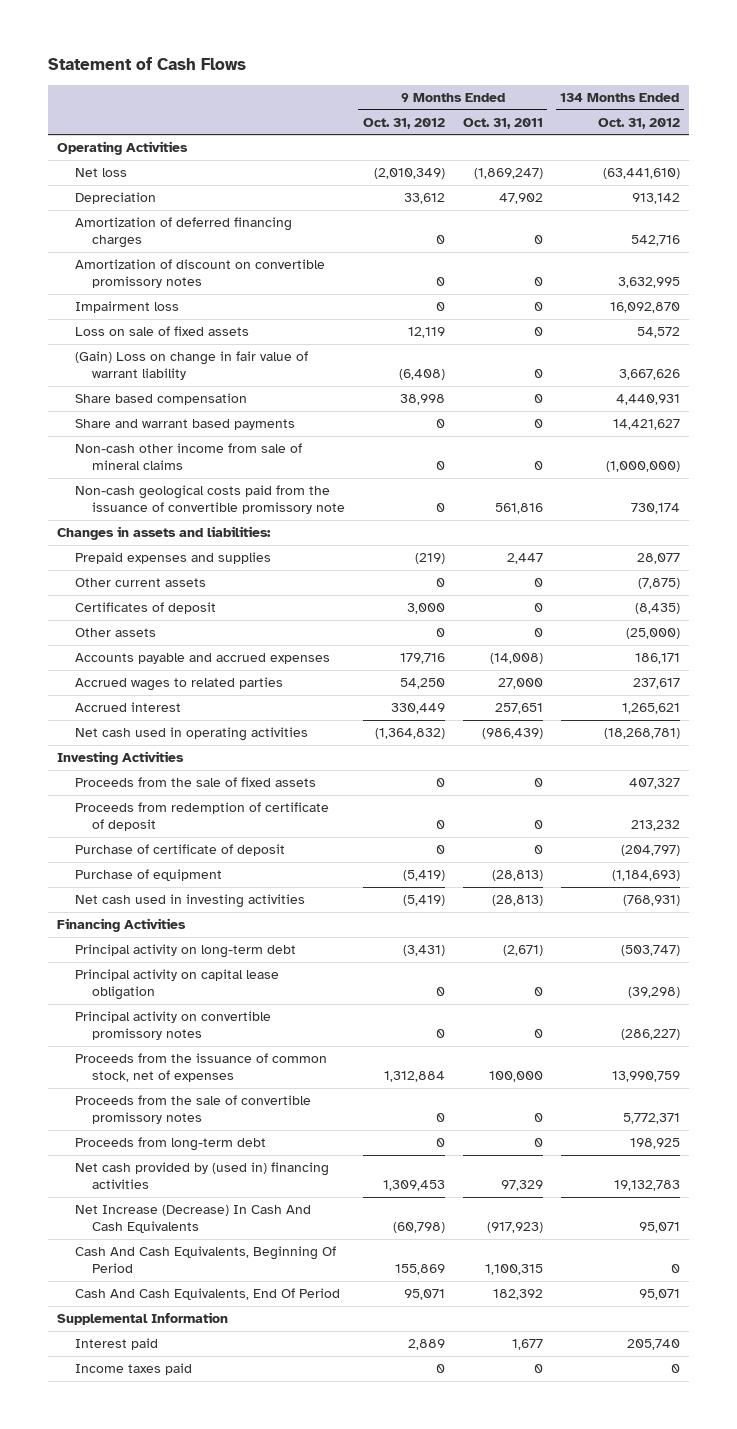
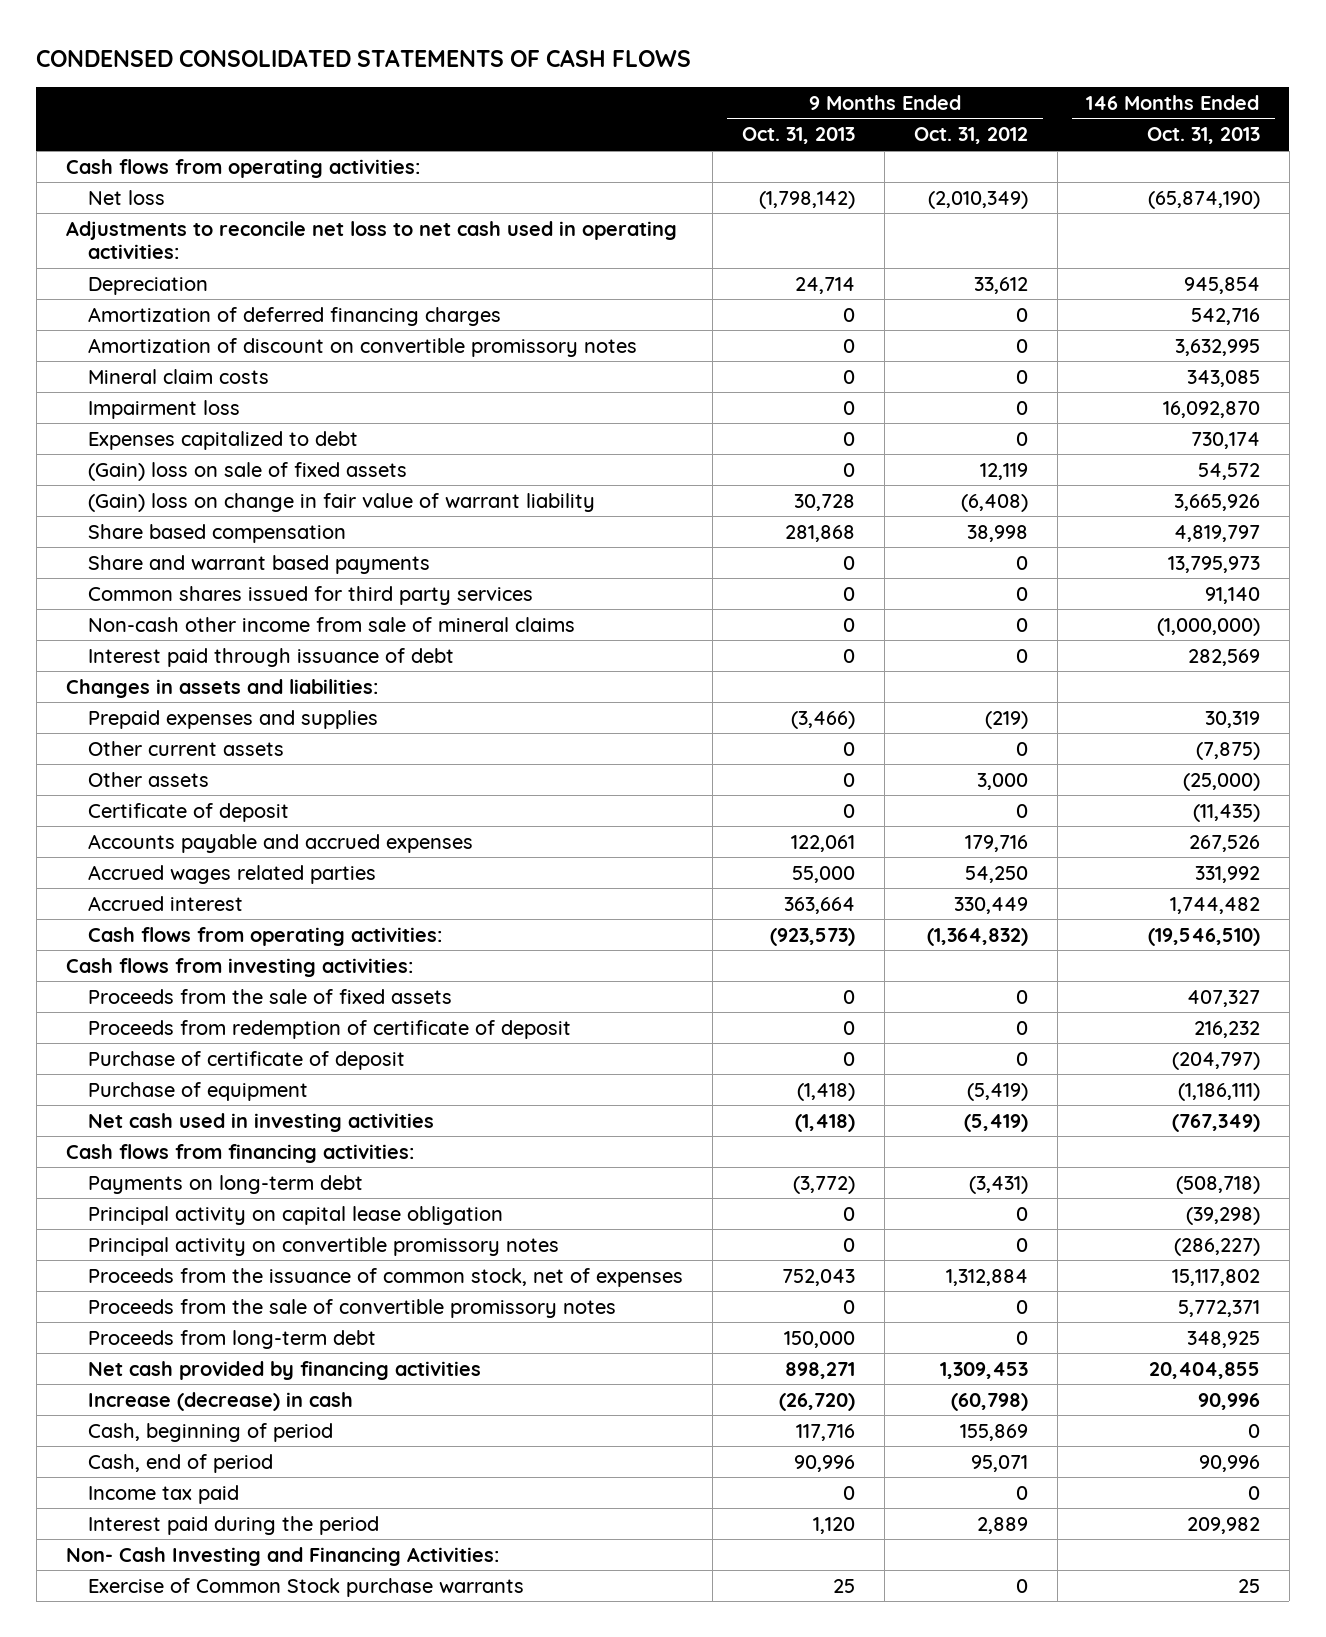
- Statement of Cash Flows
+ CONDENSED CONSOLIDATED STATEMENTS OF CASH FLOWS
- | 9 Months Ended Oct. 31, 2012 | 9 Months Ended Oct. 31, 2011 | 134 Months Ended Oct. 31, 2012
+ | 9 Months Ended Oct. 31, 2013 | 9 Months Ended Oct. 31, 2012 | 146 Months Ended Oct. 31, 2013
- Operating Activities
+ Cash flows from operating activities:
+ Adjustments to reconcile net loss to net cash used in operating activities:
+ Mineral claim costs | 0 | 0 | 343,085
- Loss on sale of fixed assets | 12,119 | 0 | 54,572
- (Gain) Loss on change in fair value of warrant liability | (6,408) | 0 | 3,667,626
+ Expenses capitalized to debt | 0 | 0 | 730,174
+ (Gain) loss on sale of fixed assets | 0 | 12,119 | 54,572
+ (Gain) loss on change in fair value of warrant liability | 30,728 | (6,408) | 3,665,926
+ Common shares issued for third party services | 0 | 0 | 91,140
- Non-cash geological costs paid from the issuance of convertible promissory note | 0 | 561,816 | 730,174
+ Interest paid through issuance of debt | 0 | 0 | 282,569
- Certificates of deposit | 3,000 | 0 | (8,435)
- Other assets | 0 | 0 | (25,000)
+ Other assets | 0 | 3,000 | (25,000)
+ Certificate of deposit | 0 | 0 | (11,435)
- Accrued wages to related parties | 54,250 | 27,000 | 237,617
+ Accrued wages related parties | 55,000 | 54,250 | 331,992
- Net cash used in operating activities | (1,364,832) | (986,439) | (18,268,781)
- Investing Activities
+ Cash flows from operating activities: | (923,573) | (1,364,832) | (19,546,510)
+ Cash flows from investing activities:
- Financing Activities
- Principal activity on long-term debt | (3,431) | (2,671) | (503,747)
+ Cash flows from financing activities:
+ Payments on long-term debt | (3,772) | (3,431) | (508,718)
- Net cash provided by (used in) financing activities | 1,309,453 | 97,329 | 19,132,783
- Net Increase (Decrease) In Cash And Cash Equivalents | (60,798) | (917,923) | 95,071
- Cash And Cash Equivalents, Beginning Of Period | 155,869 | 1,100,315 | 0
- Cash And Cash Equivalents, End Of Period | 95,071 | 182,392 | 95,071
- Supplemental Information
- Interest paid | 2,889 | 1,677 | 205,740
- Income taxes paid | 0 | 0 | 0
+ Net cash provided by financing activities | 898,271 | 1,309,453 | 20,404,855
+ Increase (decrease) in cash | (26,720) | (60,798) | 90,996
+ Cash, beginning of period | 117,716 | 155,869 | 0
+ Cash, end of period | 90,996 | 95,071 | 90,996
+ Income tax paid | 0 | 0 | 0
+ Interest paid during the period | 1,120 | 2,889 | 209,982
+ Non- Cash Investing and Financing Activities:
+ Exercise of Common Stock purchase warrants | 25 | 0 | 25

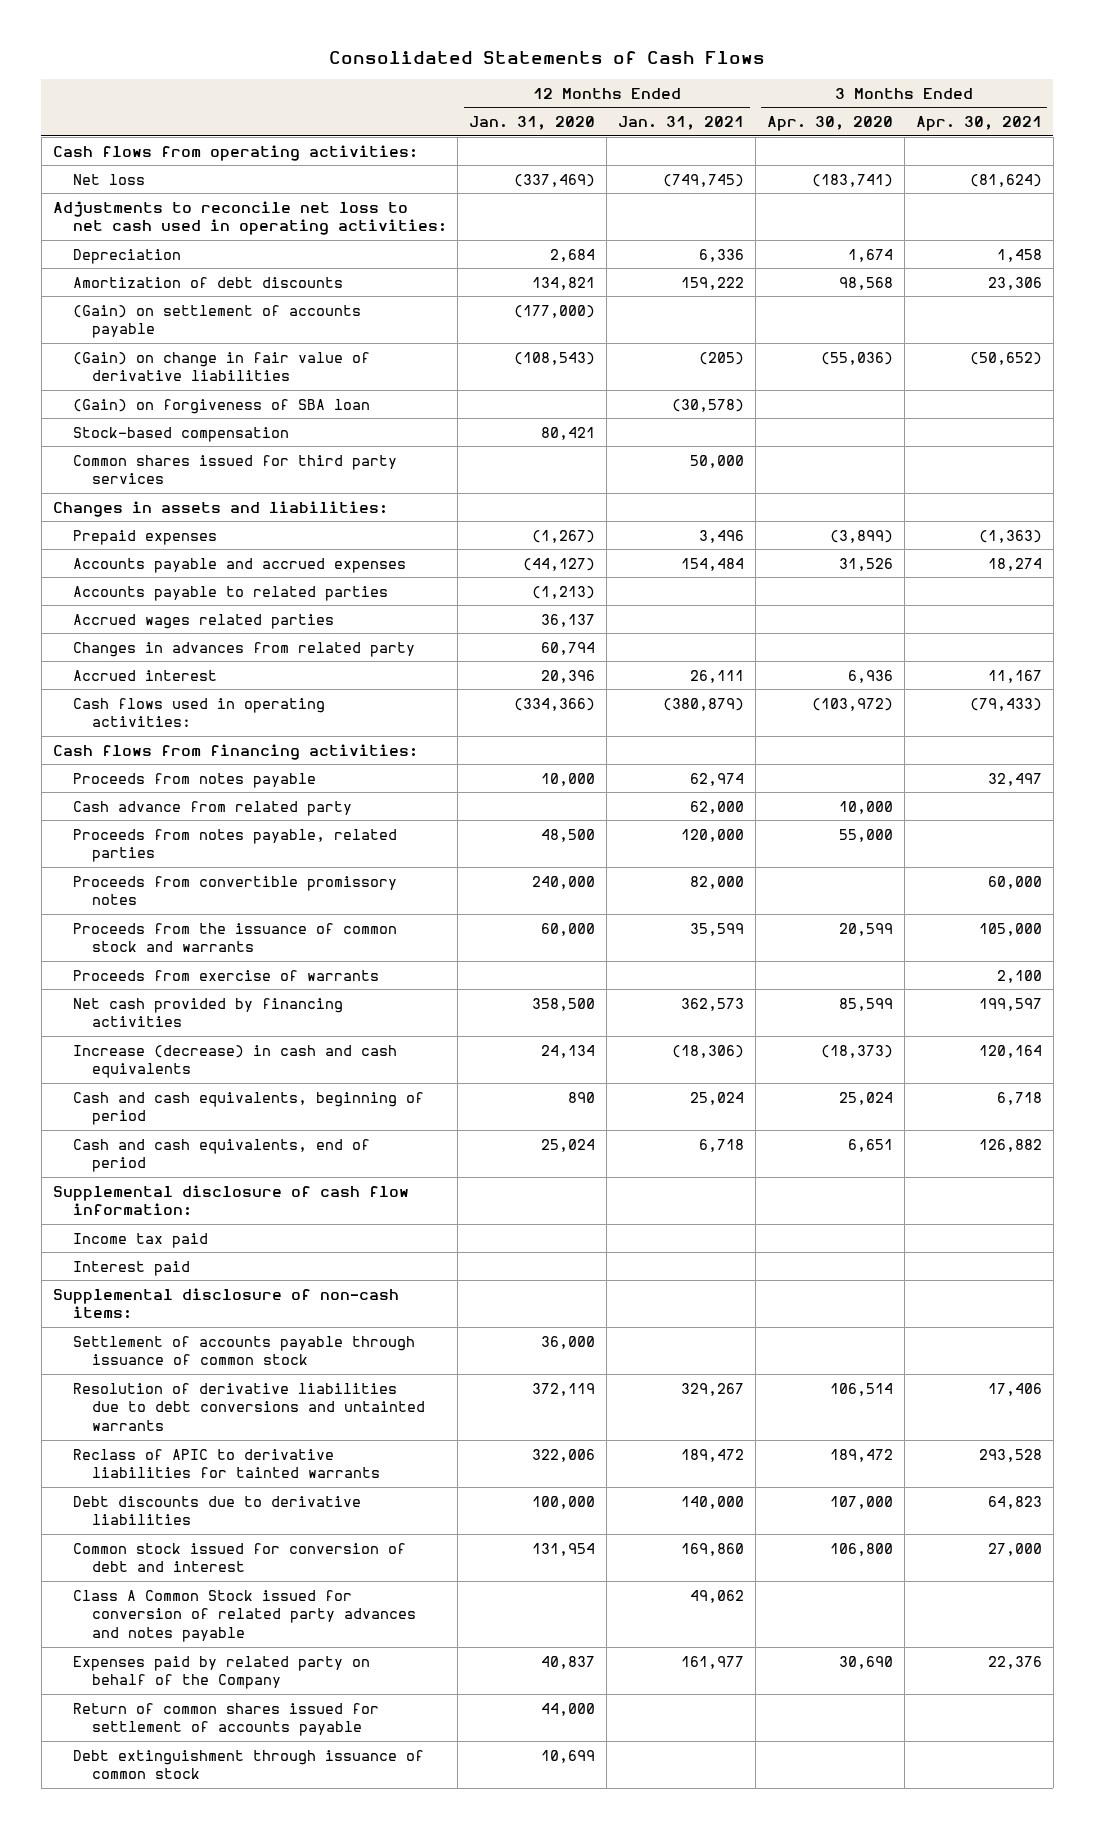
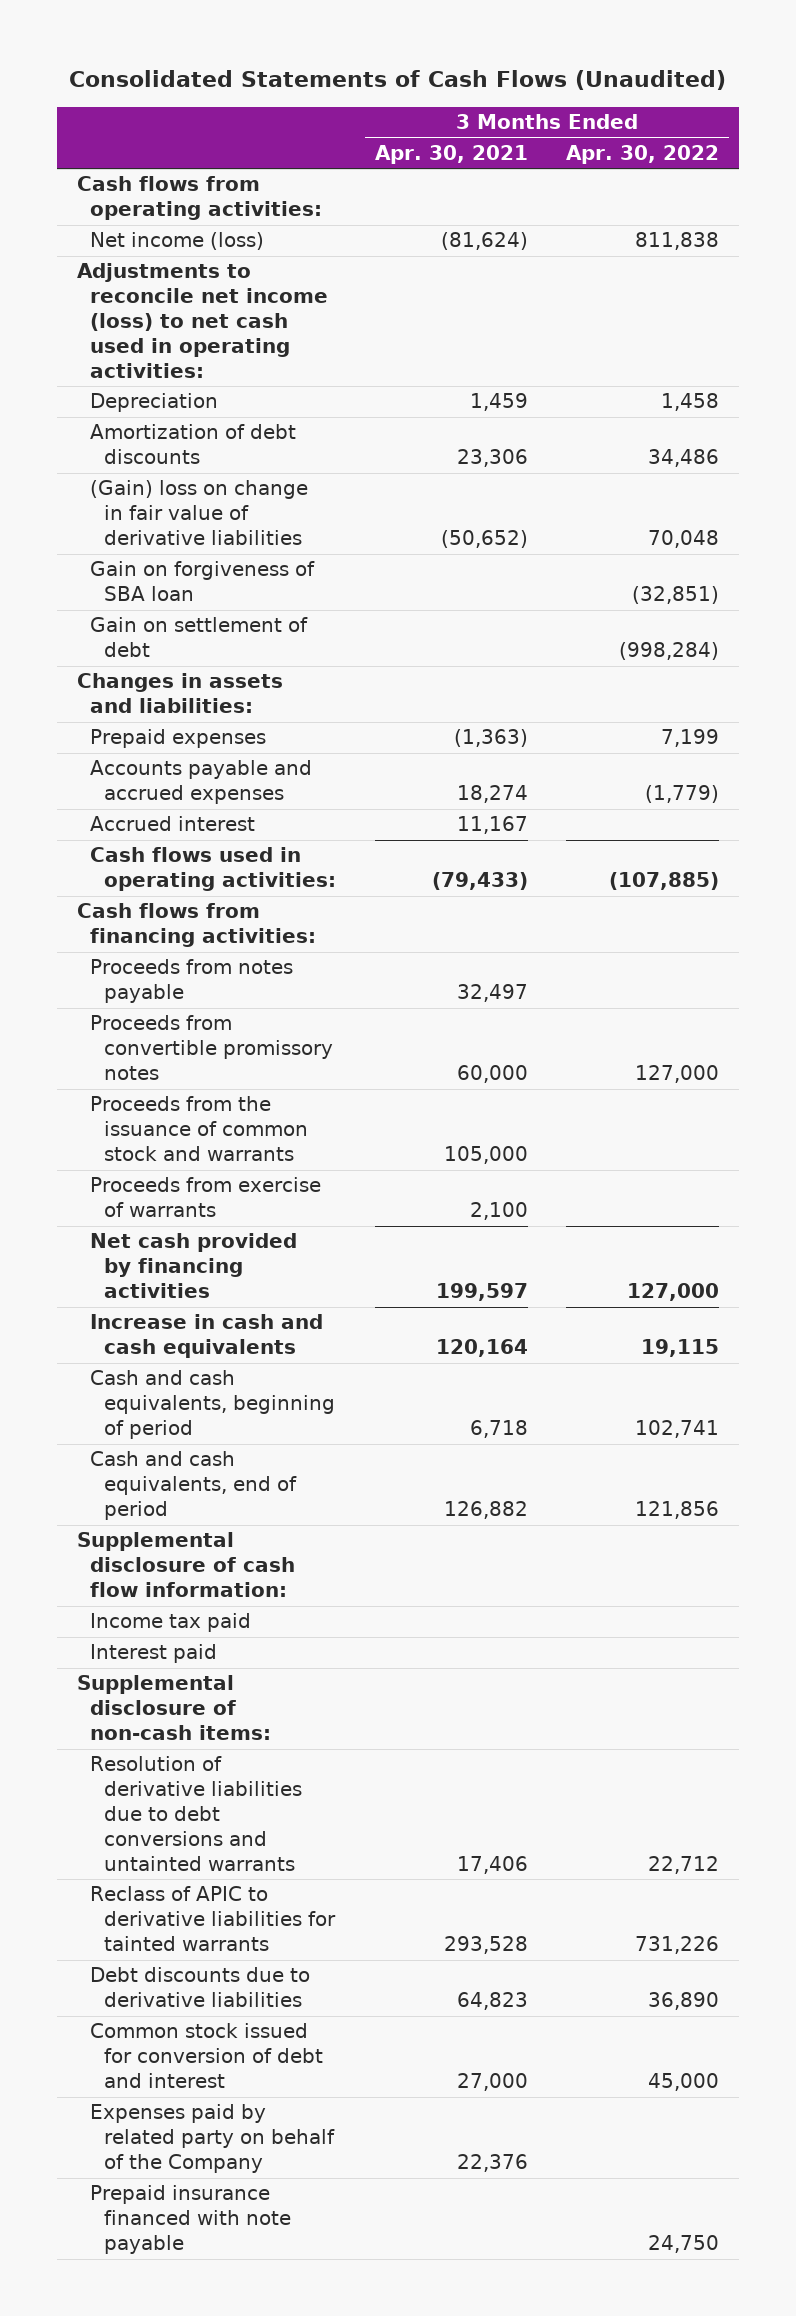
- Consolidated Statements of Cash Flows
+ Consolidated Statements of Cash Flows (Unaudited)
- | 12 Months Ended Jan. 31, 2020 | 12 Months Ended Jan. 31, 2021 | 3 Months Ended Apr. 30, 2020 | 3 Months Ended Apr. 30, 2021
+ | 3 Months Ended Apr. 30, 2021 | 3 Months Ended Apr. 30, 2022
- Net loss | (337,469) | (749,745) | (183,741) | (81,624)
- Adjustments to reconcile net loss to net cash used in operating activities:
- Depreciation | 2,684 | 6,336 | 1,674 | 1,458
+ Net income (loss) | (81,624) | 811,838
+ Adjustments to reconcile net income (loss) to net cash used in operating activities:
+ Depreciation | 1,459 | 1,458
- (Gain) on settlement of accounts payable | (177,000) | | |
- (Gain) on change in fair value of derivative liabilities | (108,543) | (205) | (55,036) | (50,652)
- (Gain) on forgiveness of SBA loan | | (30,578) | |
- Stock-based compensation | 80,421 | | |
- Common shares issued for third party services | | 50,000 | |
+ (Gain) loss on change in fair value of derivative liabilities | (50,652) | 70,048
+ Gain on forgiveness of SBA loan | | (32,851)
+ Gain on settlement of debt | | (998,284)
- Accounts payable to related parties | (1,213) | | |
- Accrued wages related parties | 36,137 | | |
- Changes in advances from related party | 60,794 | | |
- Cash advance from related party | | 62,000 | 10,000 |
- Proceeds from notes payable, related parties | 48,500 | 120,000 | 55,000 |
- Increase (decrease) in cash and cash equivalents | 24,134 | (18,306) | (18,373) | 120,164
+ Increase in cash and cash equivalents | 120,164 | 19,115
- Settlement of accounts payable through issuance of common stock | 36,000 | | |
- Class A Common Stock issued for conversion of related party advances and notes payable | | 49,062 | |
- Return of common shares issued for settlement of accounts payable | 44,000 | | |
- Debt extinguishment through issuance of common stock | 10,699 | | |
+ Prepaid insurance financed with note payable | | 24,750

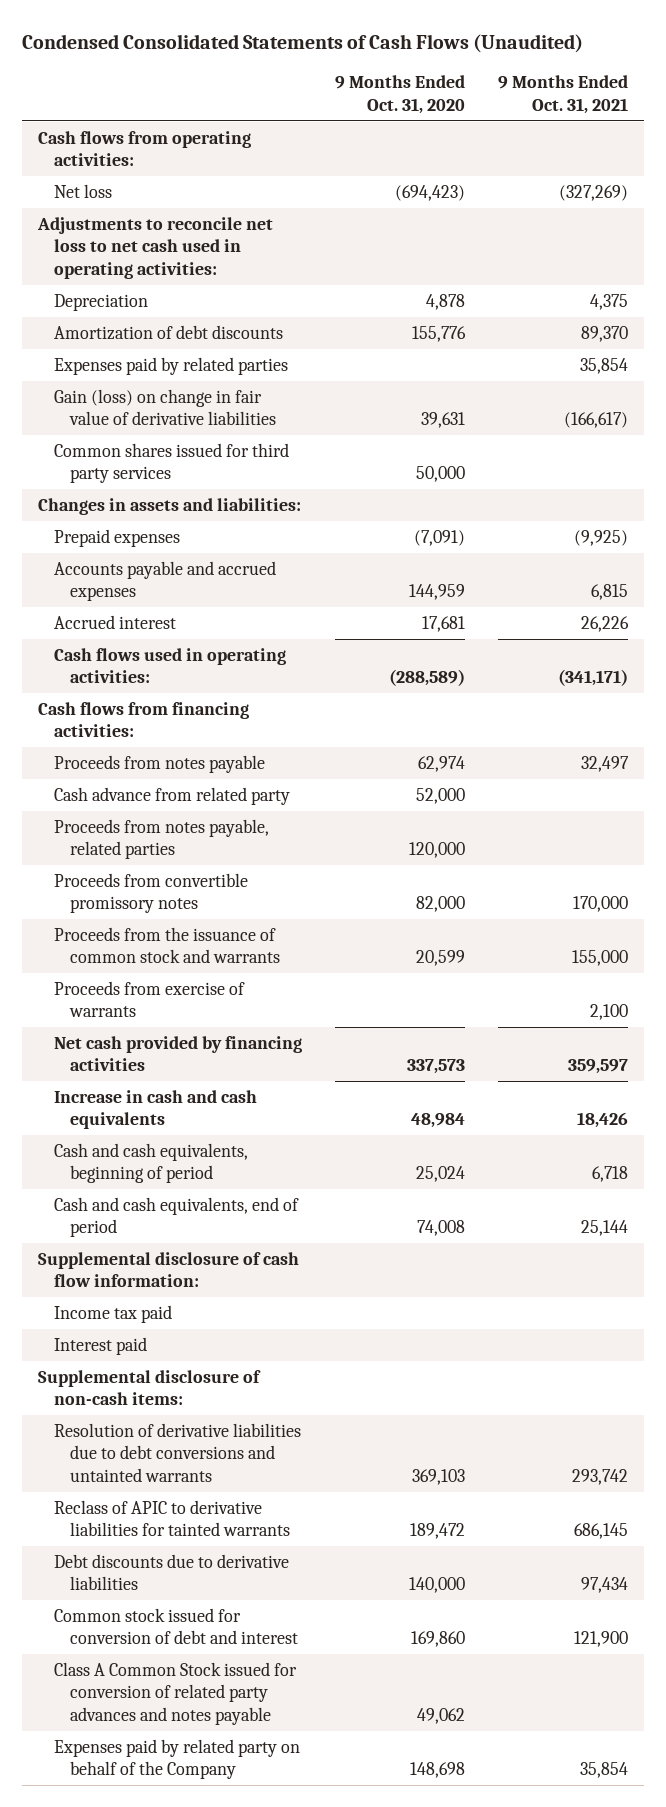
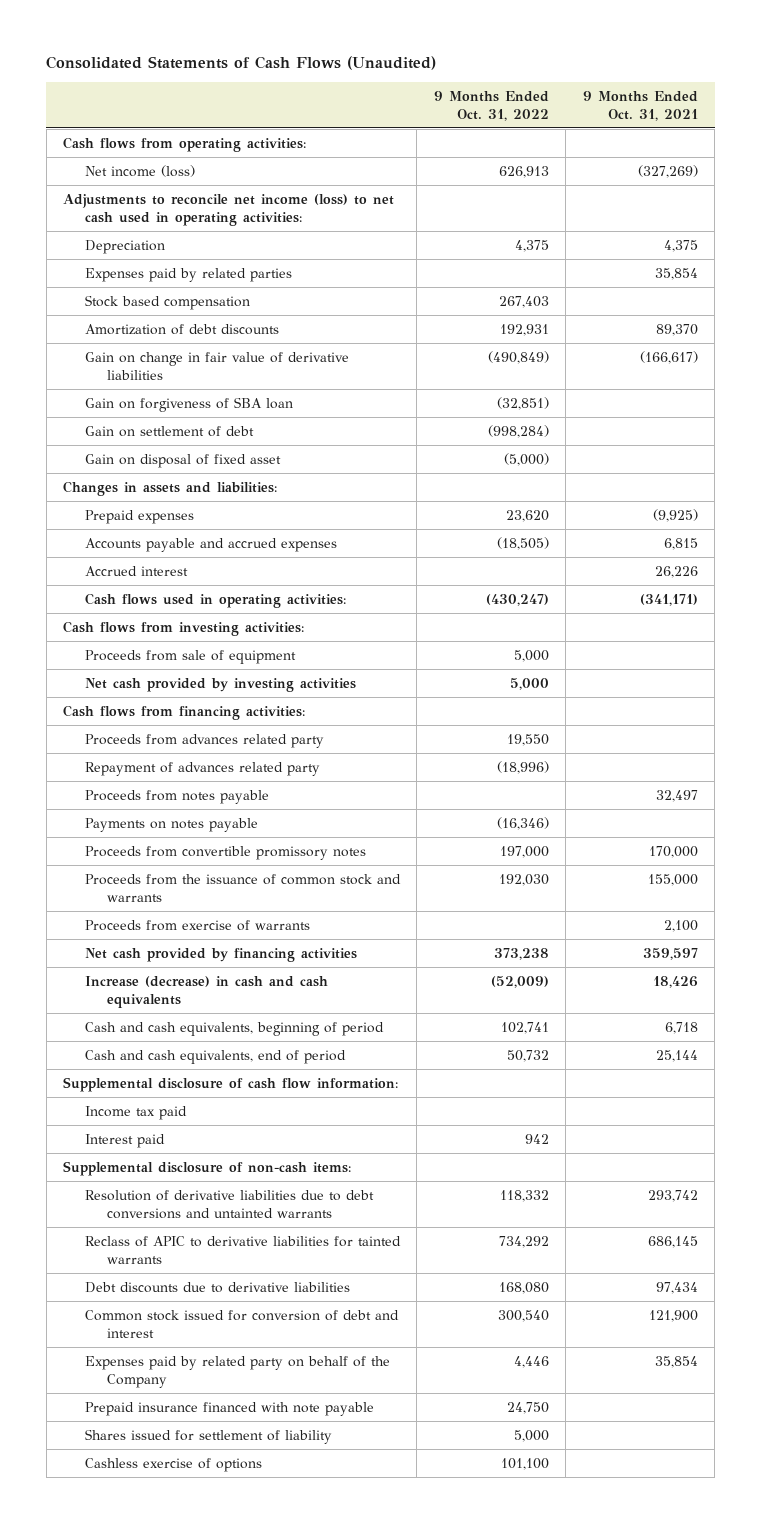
- Condensed Consolidated Statements of Cash Flows (Unaudited)
+ Consolidated Statements of Cash Flows (Unaudited)
- | 9 Months Ended Oct. 31, 2020 | 9 Months Ended Oct. 31, 2021
+ | 9 Months Ended Oct. 31, 2022 | 9 Months Ended Oct. 31, 2021
- Net loss | (694,423) | (327,269)
- Adjustments to reconcile net loss to net cash used in operating activities:
+ Net income (loss) | 626,913 | (327,269)
+ Adjustments to reconcile net income (loss) to net cash used in operating activities:
- Gain (loss) on change in fair value of derivative liabilities | 39,631 | (166,617)
- Common shares issued for third party services | 50,000 |
+ Stock based compensation | 267,403 |
moved down: Amortization of debt discounts | 192,931 | 89,370
+ Gain on change in fair value of derivative liabilities | (490,849) | (166,617)
+ Gain on forgiveness of SBA loan | (32,851) |
+ Gain on settlement of debt | (998,284) |
+ Gain on disposal of fixed asset | (5,000) |
+ Cash flows from investing activities:
+ Proceeds from sale of equipment | 5,000 |
+ Net cash provided by investing activities | 5,000 |
+ Proceeds from advances related party | 19,550 |
+ Repayment of advances related party | (18,996) |
- Cash advance from related party | 52,000 |
- Proceeds from notes payable, related parties | 120,000 |
+ Payments on notes payable | (16,346) |
- Increase in cash and cash equivalents | 48,984 | 18,426
+ Increase (decrease) in cash and cash equivalents | (52,009) | 18,426
- Class A Common Stock issued for conversion of related party advances and notes payable | 49,062 |
+ Prepaid insurance financed with note payable | 24,750 |
+ Shares issued for settlement of liability | 5,000 |
+ Cashless exercise of options | 101,100 |

